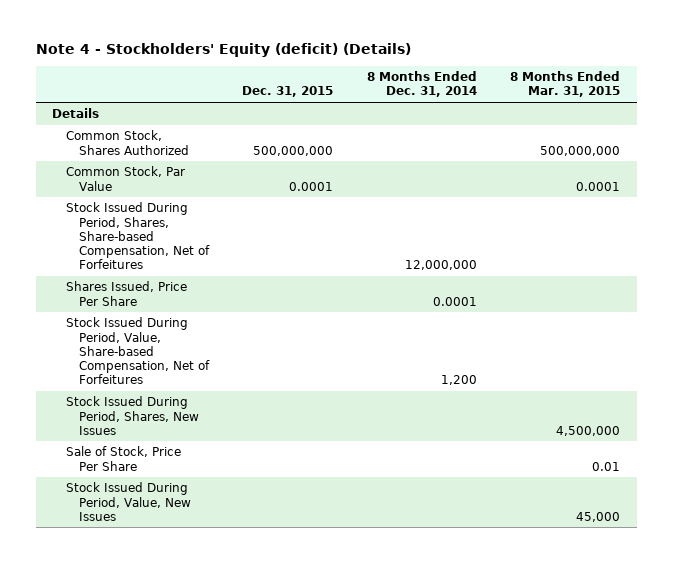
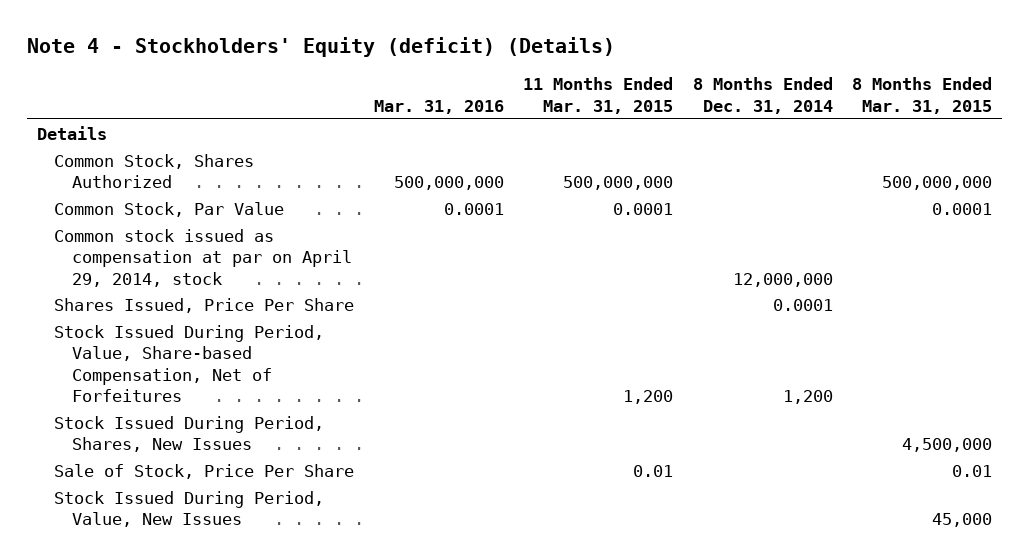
- | Dec. 31, 2015 | 8 Months Ended Dec. 31, 2014 | 8 Months Ended Mar. 31, 2015
+ | Mar. 31, 2016 | 11 Months Ended Mar. 31, 2015 | 8 Months Ended Dec. 31, 2014 | 8 Months Ended Mar. 31, 2015
- Stock Issued During Period, Shares, Share-based Compensation, Net of Forfeitures | | 12,000,000 |
+ Common stock issued as compensation at par on April 29, 2014, stock | | | 12,000,000 |

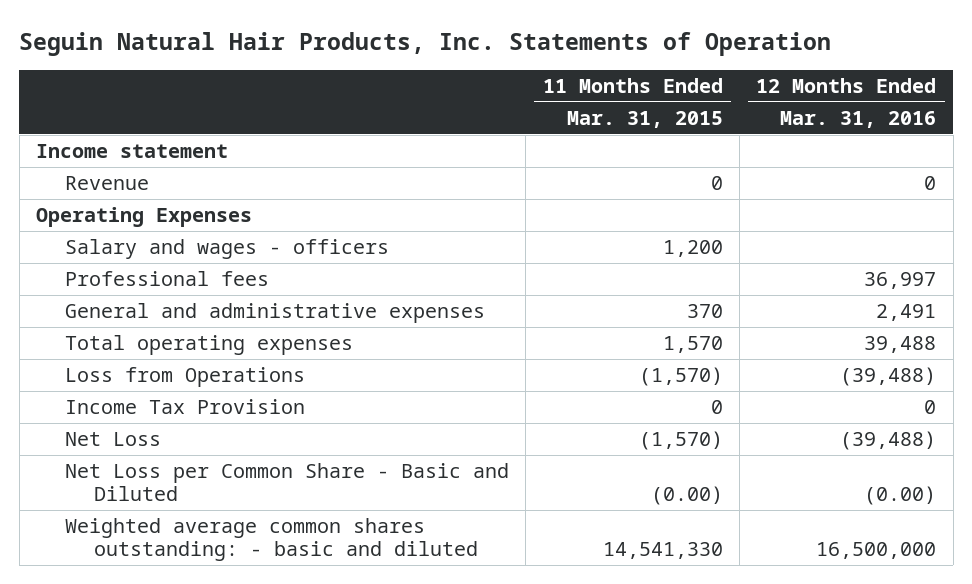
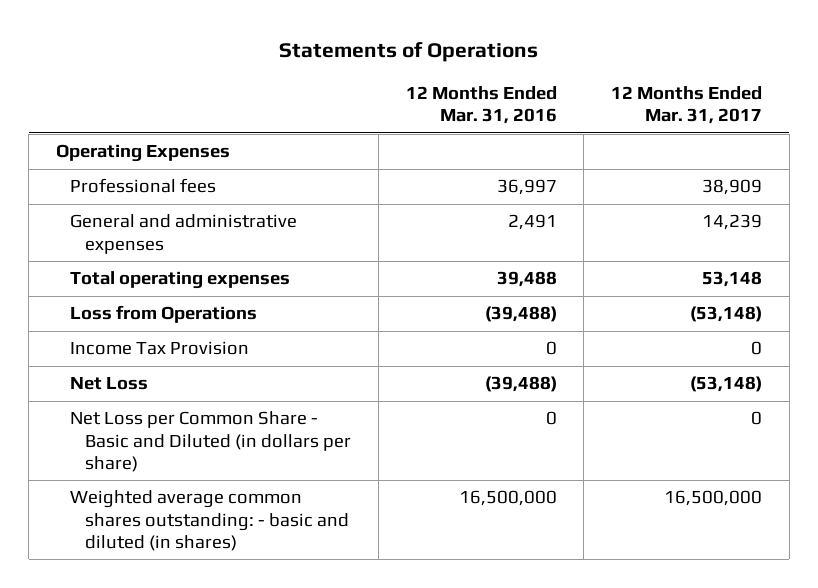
- Seguin Natural Hair Products, Inc. Statements of Operation
+ Statements of Operations
- | 11 Months Ended Mar. 31, 2015 | 12 Months Ended Mar. 31, 2016
+ | 12 Months Ended Mar. 31, 2016 | 12 Months Ended Mar. 31, 2017
- Income statement
- Revenue | 0 | 0
- Salary and wages - officers | 1,200 |
- Net Loss per Common Share - Basic and Diluted | (0.00) | (0.00)
- Weighted average common shares outstanding: - basic and diluted | 14,541,330 | 16,500,000
+ Net Loss per Common Share - Basic and Diluted (in dollars per share) | 0 | 0
+ Weighted average common shares outstanding: - basic and diluted (in shares) | 16,500,000 | 16,500,000

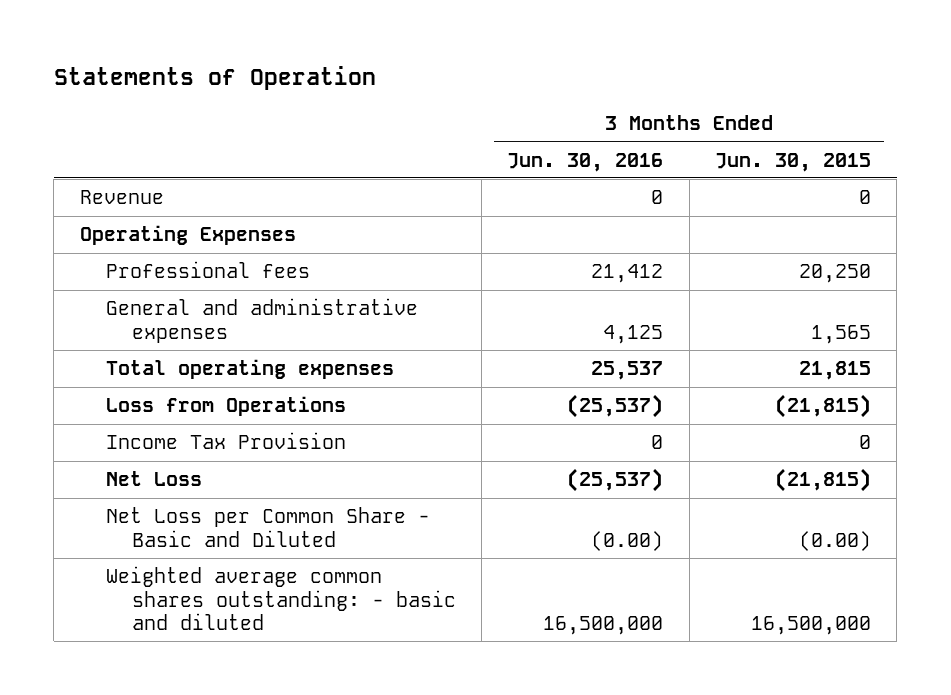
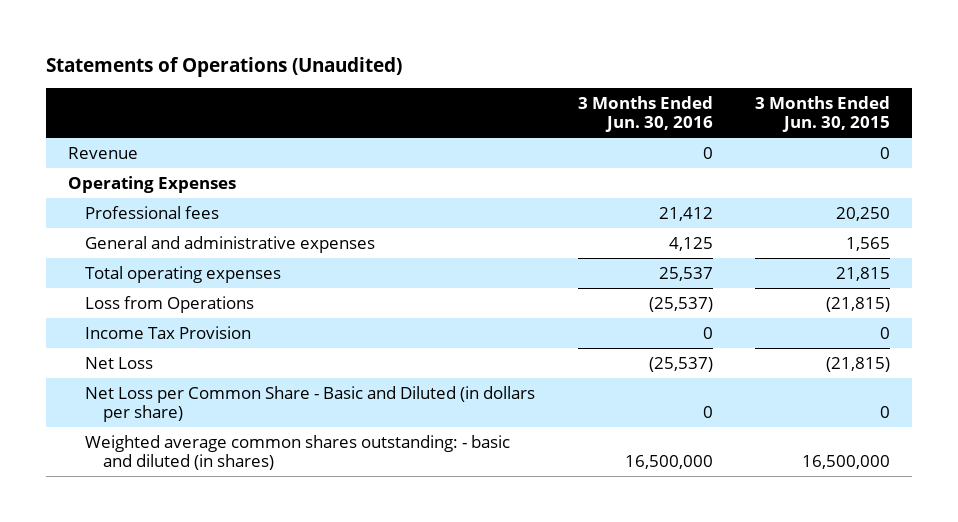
- Statements of Operation
+ Statements of Operations (Unaudited)
- Net Loss per Common Share - Basic and Diluted | (0.00) | (0.00)
- Weighted average common shares outstanding: - basic and diluted | 16,500,000 | 16,500,000
+ Net Loss per Common Share - Basic and Diluted (in dollars per share) | 0 | 0
+ Weighted average common shares outstanding: - basic and diluted (in shares) | 16,500,000 | 16,500,000

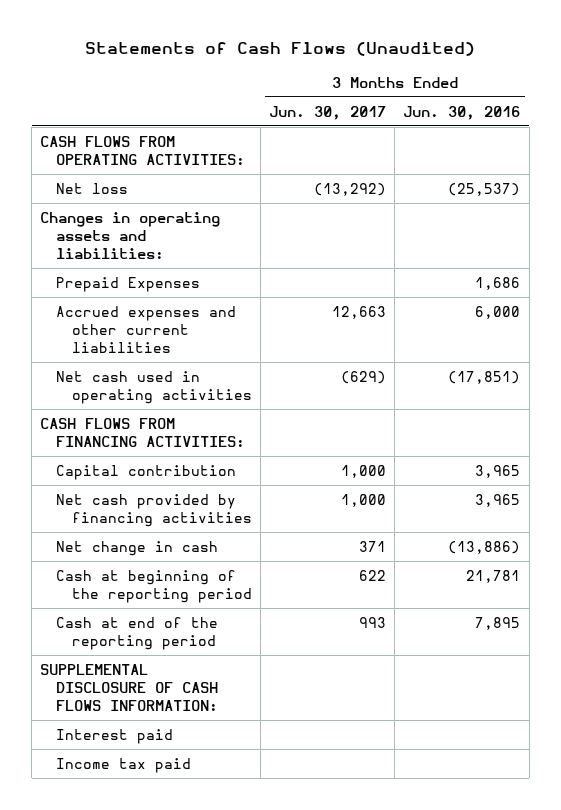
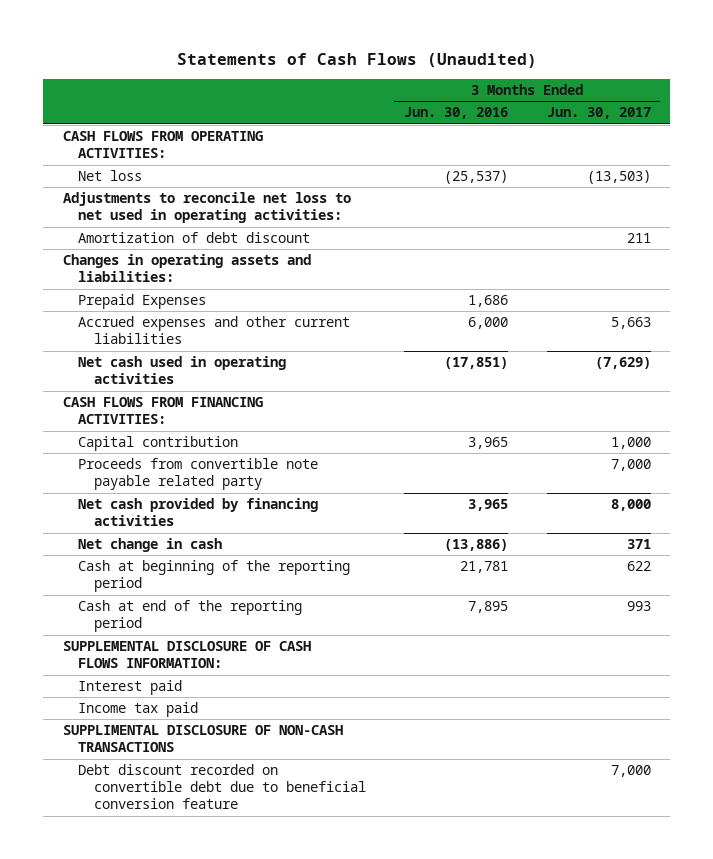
- | 3 Months Ended Jun. 30, 2017 | 3 Months Ended Jun. 30, 2016
+ | 3 Months Ended Jun. 30, 2016 | 3 Months Ended Jun. 30, 2017
- Net loss | (13,292) | (25,537)
+ Net loss | (25,537) | (13,503)
+ Adjustments to reconcile net loss to net used in operating activities:
+ Amortization of debt discount | | 211
- Accrued expenses and other current liabilities | 12,663 | 6,000
- Net cash used in operating activities | (629) | (17,851)
+ Accrued expenses and other current liabilities | 6,000 | 5,663
+ Net cash used in operating activities | (17,851) | (7,629)
- Net cash provided by financing activities | 1,000 | 3,965
+ Proceeds from convertible note payable related party | | 7,000
+ Net cash provided by financing activities | 3,965 | 8,000
+ SUPPLIMENTAL DISCLOSURE OF NON-CASH TRANSACTIONS
+ Debt discount recorded on convertible debt due to beneficial conversion feature | | 7,000

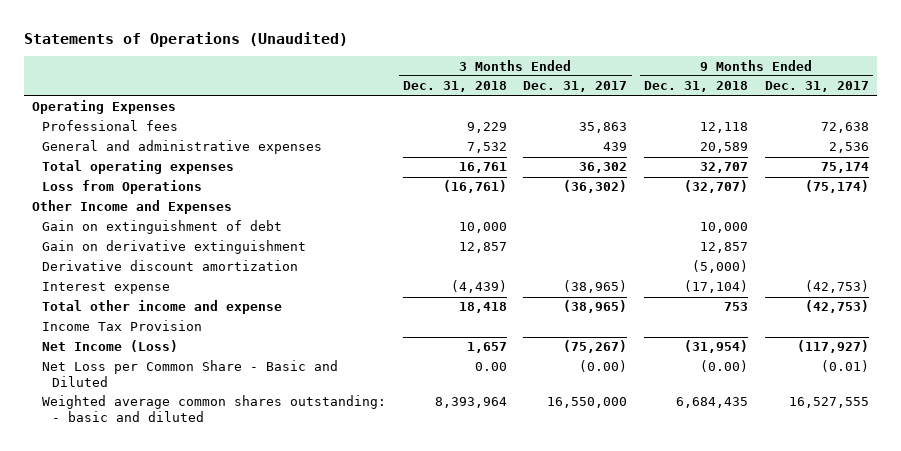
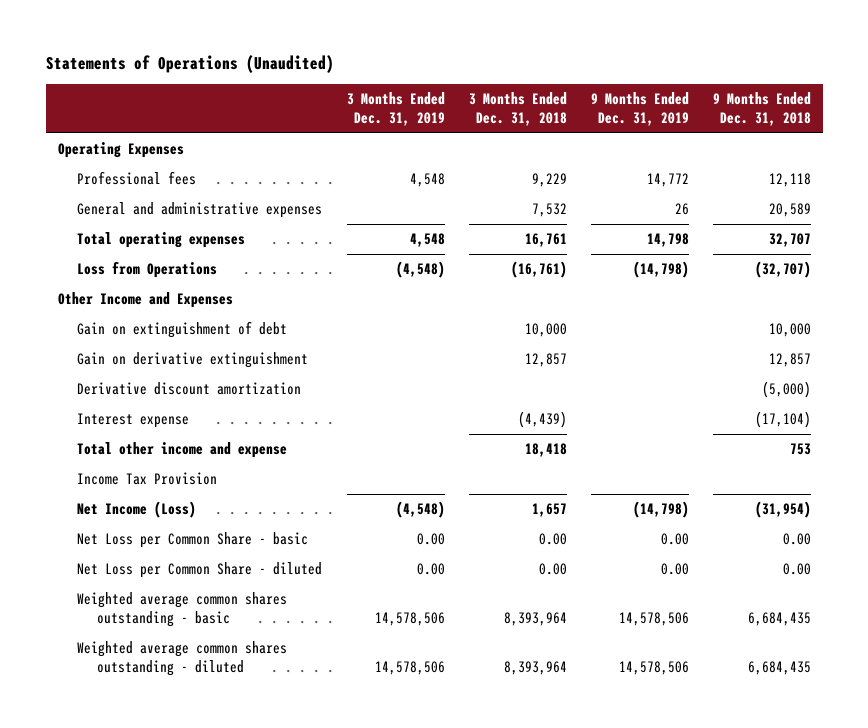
- | 3 Months Ended Dec. 31, 2018 | 3 Months Ended Dec. 31, 2017 | 9 Months Ended Dec. 31, 2018 | 9 Months Ended Dec. 31, 2017
+ | 3 Months Ended Dec. 31, 2019 | 3 Months Ended Dec. 31, 2018 | 9 Months Ended Dec. 31, 2019 | 9 Months Ended Dec. 31, 2018
- Net Loss per Common Share - Basic and Diluted | 0.00 | (0.00) | (0.00) | (0.01)
- Weighted average common shares outstanding: - basic and diluted | 8,393,964 | 16,550,000 | 6,684,435 | 16,527,555
+ Net Loss per Common Share - basic | 0.00 | 0.00 | 0.00 | 0.00
+ Net Loss per Common Share - diluted | 0.00 | 0.00 | 0.00 | 0.00
+ Weighted average common shares outstanding - basic | 14,578,506 | 8,393,964 | 14,578,506 | 6,684,435
+ Weighted average common shares outstanding - diluted | 14,578,506 | 8,393,964 | 14,578,506 | 6,684,435

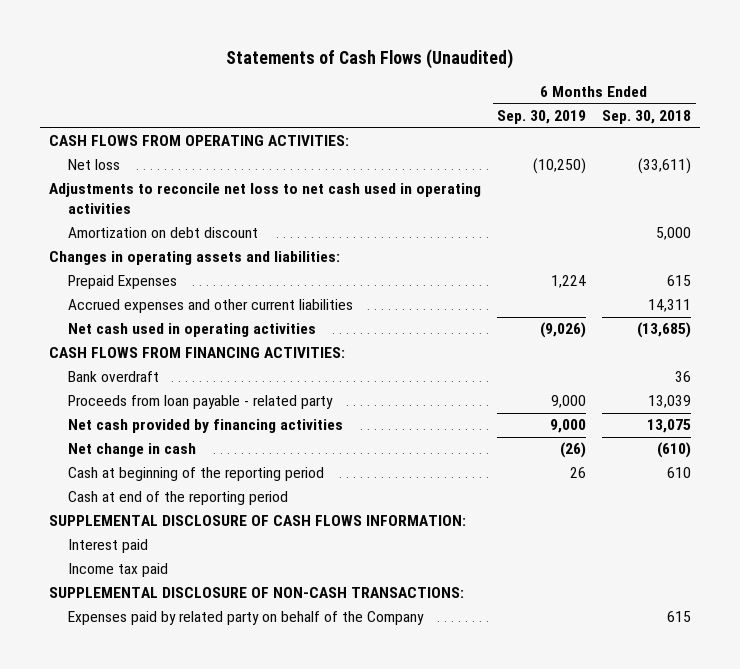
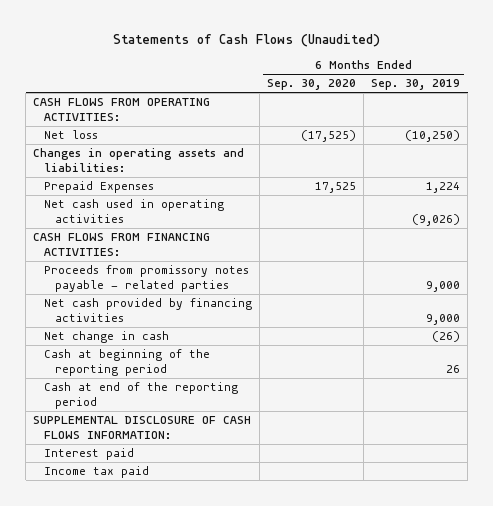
- | 6 Months Ended Sep. 30, 2019 | 6 Months Ended Sep. 30, 2018
+ | 6 Months Ended Sep. 30, 2020 | 6 Months Ended Sep. 30, 2019
- Adjustments to reconcile net loss to net cash used in operating activities
- Amortization on debt discount | | 5,000
- Accrued expenses and other current liabilities | | 14,311
- Bank overdraft | | 36
- Proceeds from loan payable - related party | 9,000 | 13,039
+ Proceeds from promissory notes payable - related parties | | 9,000
- SUPPLEMENTAL DISCLOSURE OF NON-CASH TRANSACTIONS:
- Expenses paid by related party on behalf of the Company | | 615

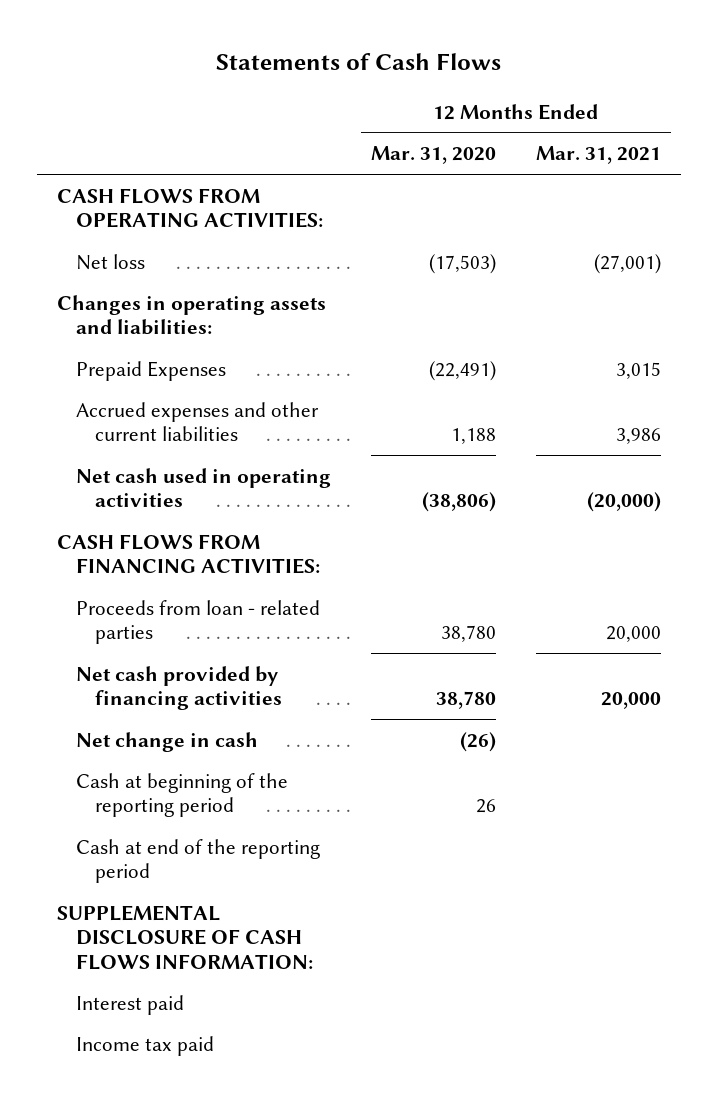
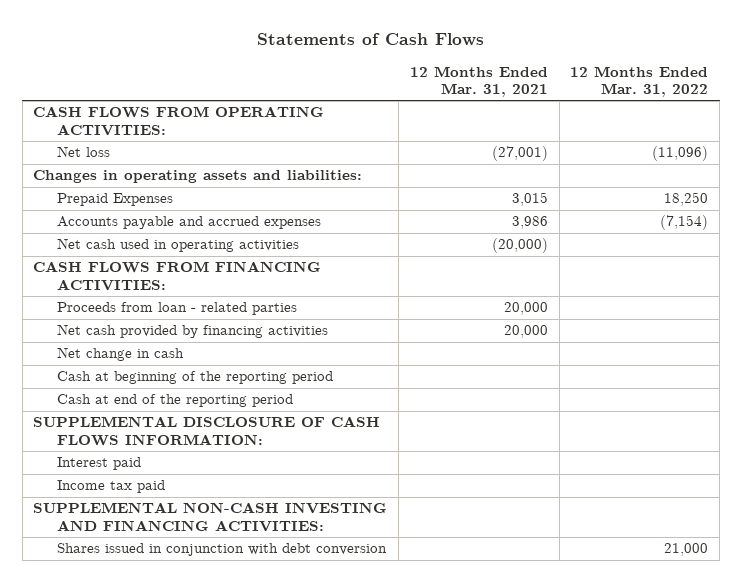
- | 12 Months Ended Mar. 31, 2020 | 12 Months Ended Mar. 31, 2021
+ | 12 Months Ended Mar. 31, 2021 | 12 Months Ended Mar. 31, 2022
- Accrued expenses and other current liabilities | 1,188 | 3,986
+ Accounts payable and accrued expenses | 3,986 | (7,154)
+ SUPPLEMENTAL NON-CASH INVESTING AND FINANCING ACTIVITIES:
+ Shares issued in conjunction with debt conversion | | 21,000

